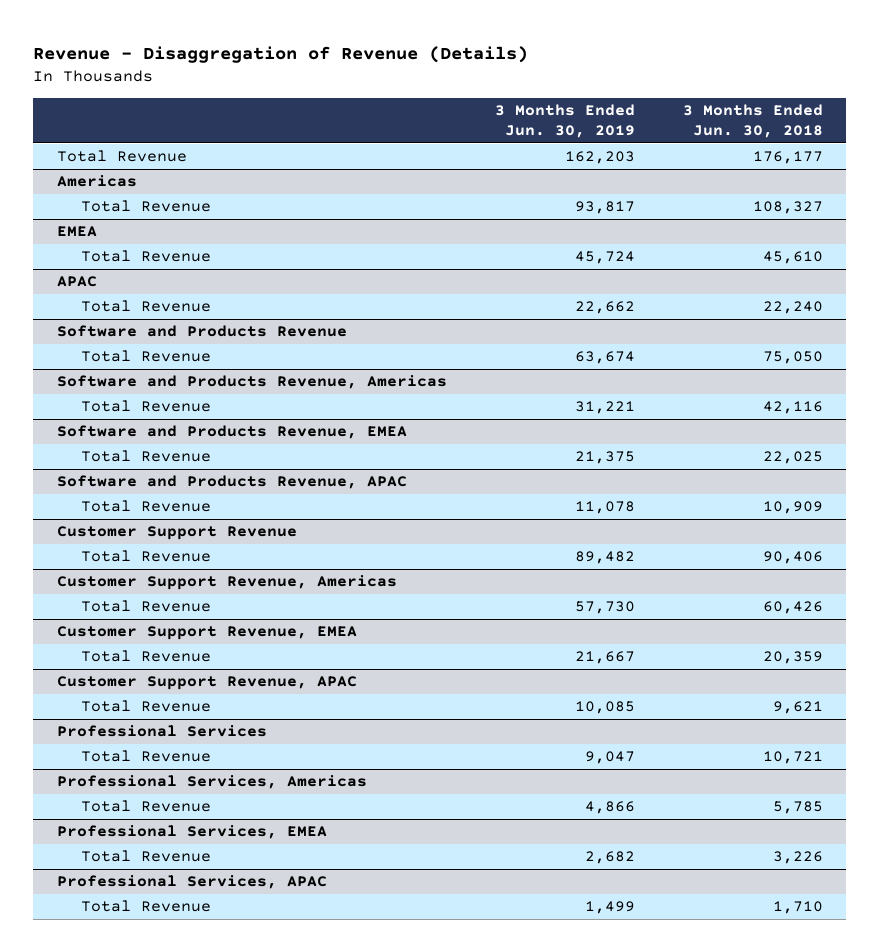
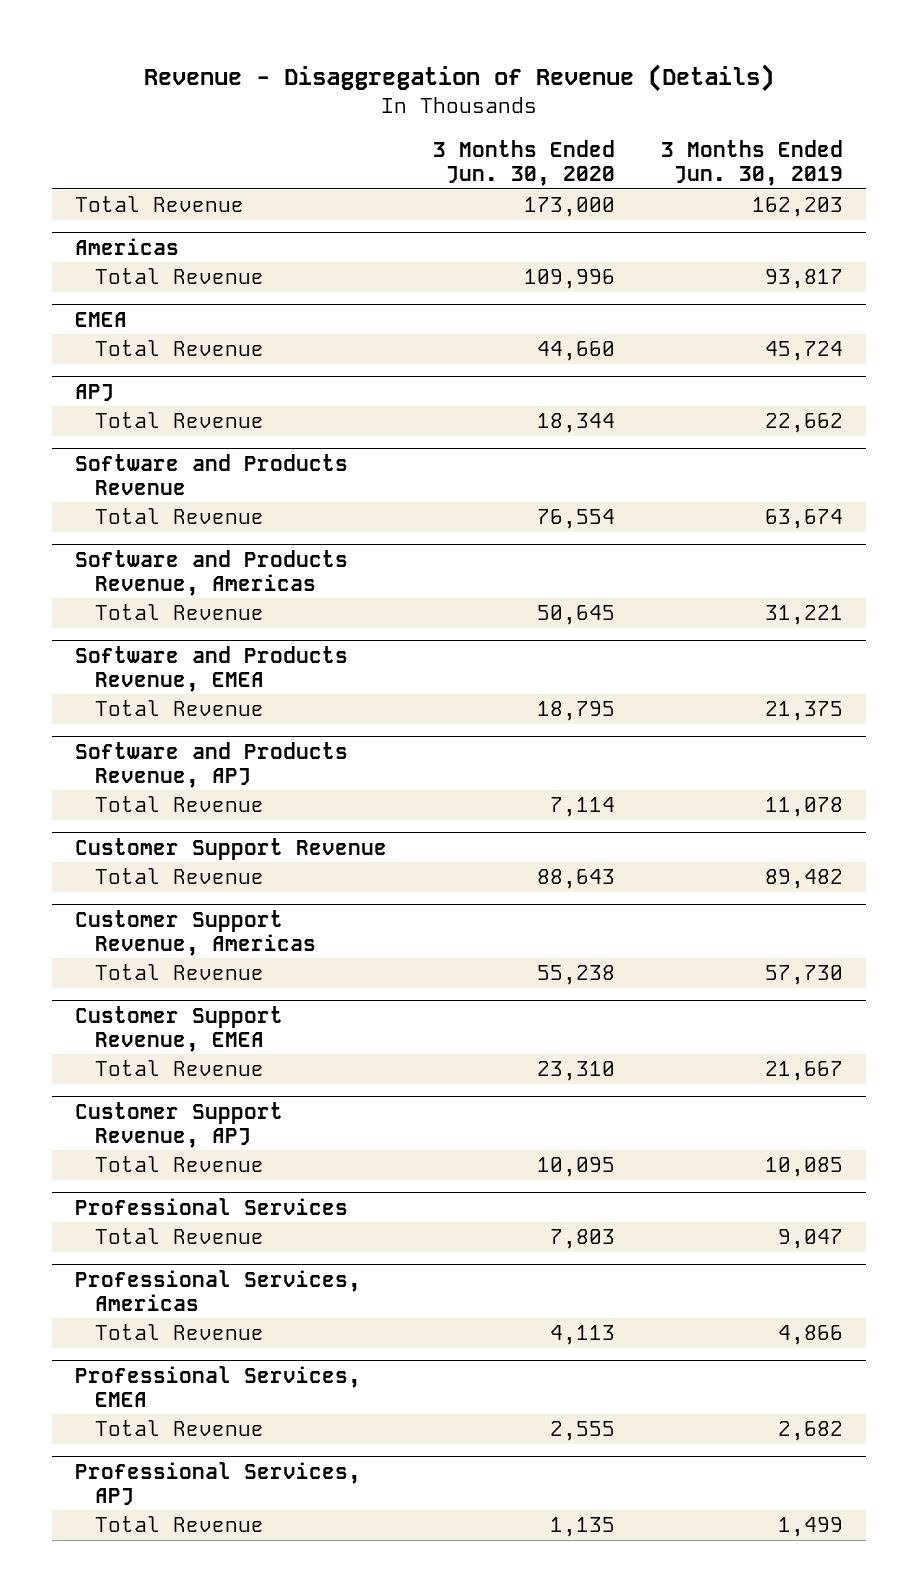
- | 3 Months Ended Jun. 30, 2019 | 3 Months Ended Jun. 30, 2018
+ | 3 Months Ended Jun. 30, 2020 | 3 Months Ended Jun. 30, 2019
- APAC
+ APJ
- Software and Products Revenue, APAC
+ Software and Products Revenue, APJ
- Customer Support Revenue, APAC
+ Customer Support Revenue, APJ
- Professional Services, APAC
+ Professional Services, APJ

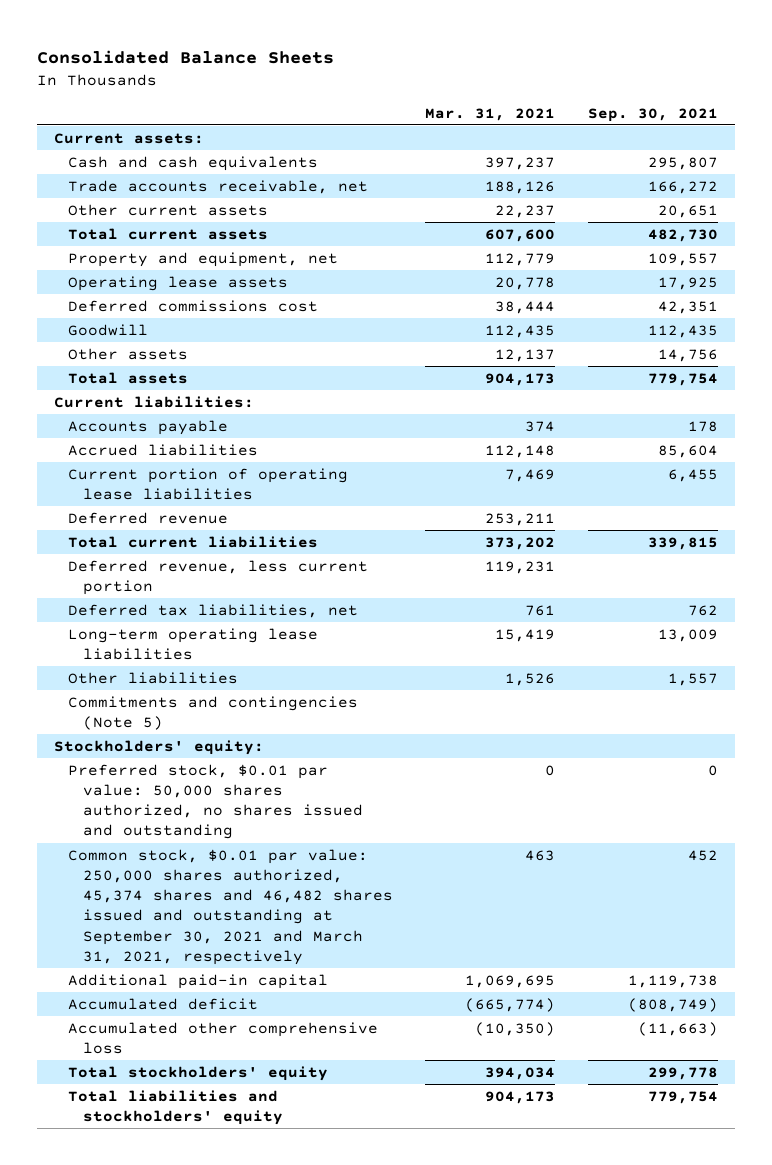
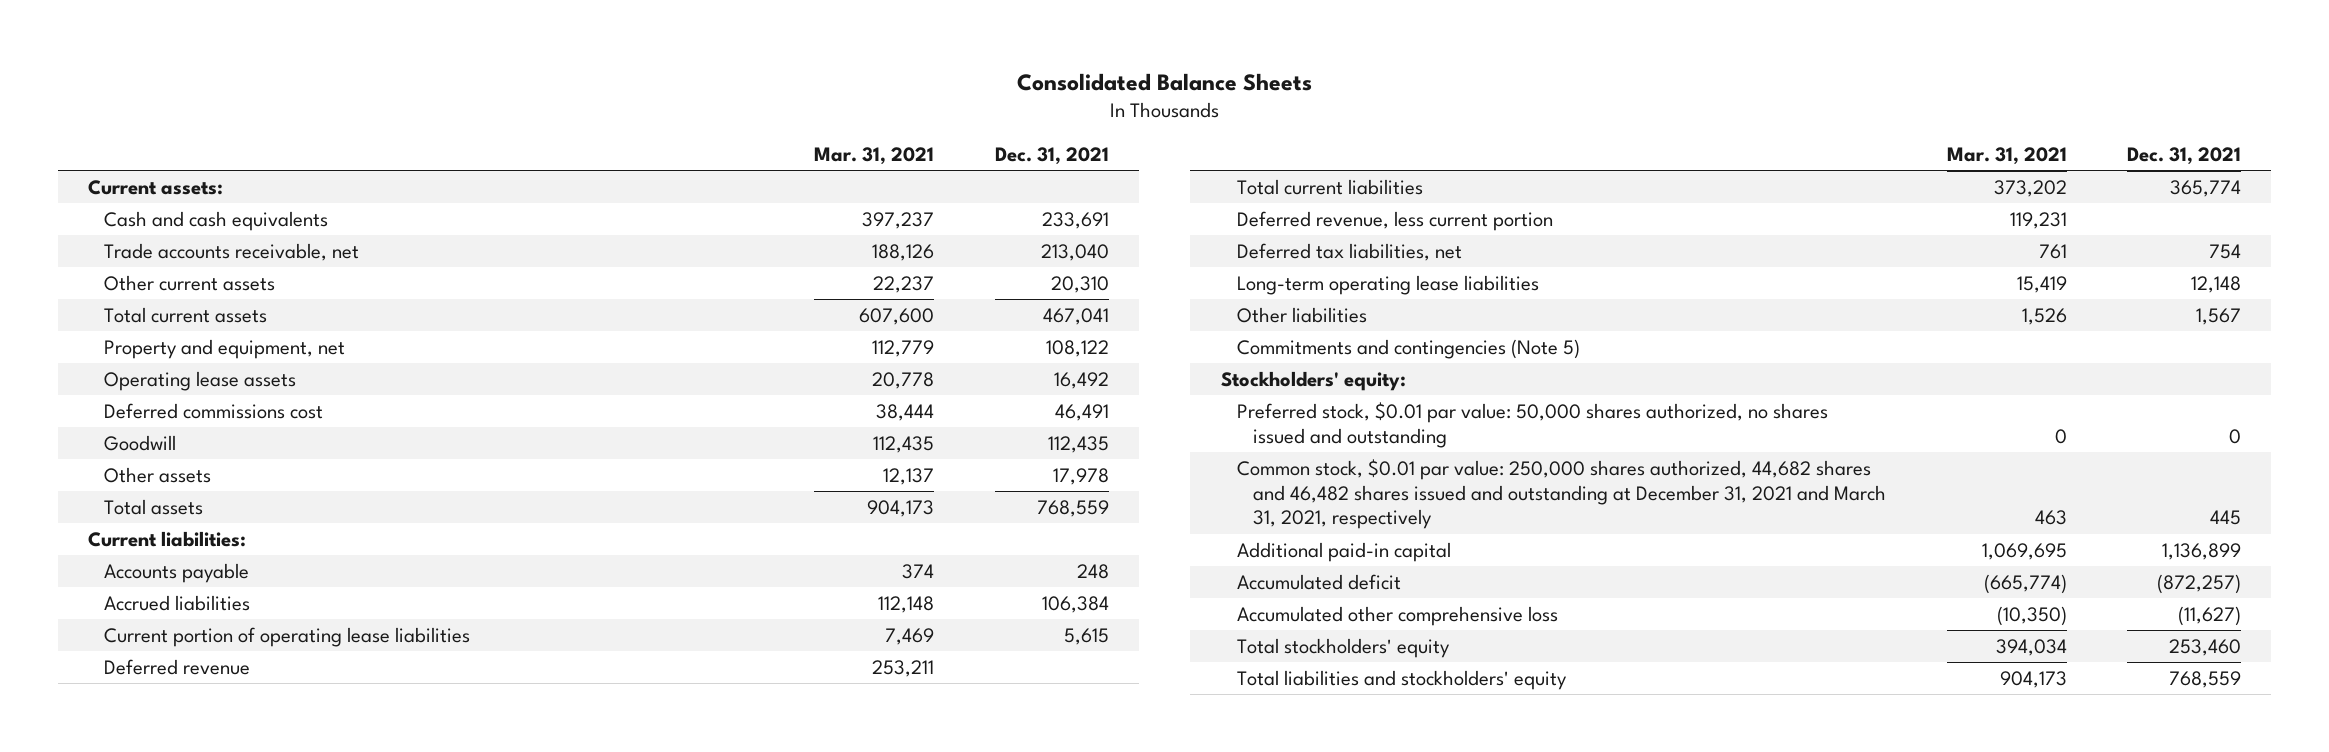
- | Mar. 31, 2021 | Sep. 30, 2021
+ | Mar. 31, 2021 | Dec. 31, 2021
- Common stock, $0.01 par value: 250,000 shares authorized, 45,374 shares and 46,482 shares issued and outstanding at September 30, 2021 and March 31, 2021, respectively | 463 | 452
+ Common stock, $0.01 par value: 250,000 shares authorized, 44,682 shares and 46,482 shares issued and outstanding at December 31, 2021 and March 31, 2021, respectively | 463 | 445

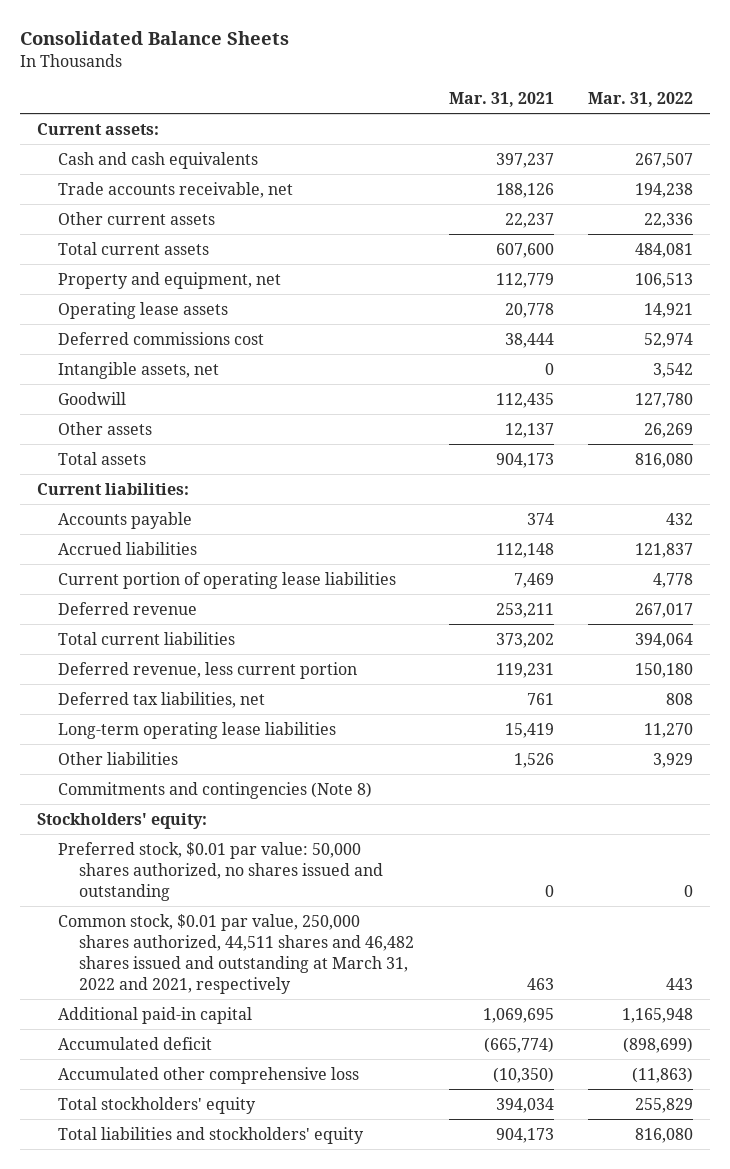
- | Mar. 31, 2021 | Dec. 31, 2021
+ | Mar. 31, 2021 | Mar. 31, 2022
+ Intangible assets, net | 0 | 3,542
- Commitments and contingencies (Note 5)
+ Commitments and contingencies (Note 8)
- Common stock, $0.01 par value: 250,000 shares authorized, 44,682 shares and 46,482 shares issued and outstanding at December 31, 2021 and March 31, 2021, respectively | 463 | 445
+ Common stock, $0.01 par value, 250,000 shares authorized, 44,511 shares and 46,482 shares issued and outstanding at March 31, 2022 and 2021, respectively | 463 | 443

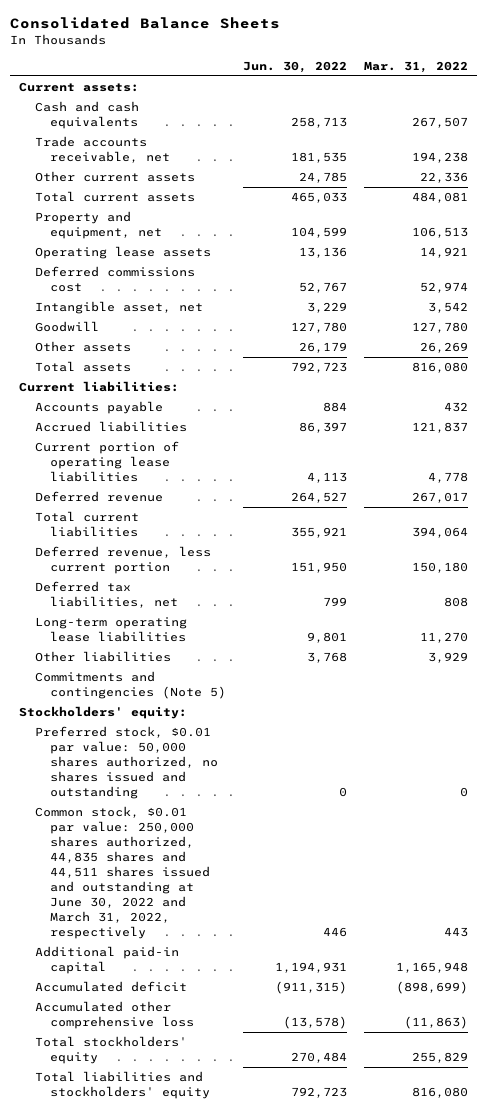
- | Mar. 31, 2021 | Mar. 31, 2022
+ | Jun. 30, 2022 | Mar. 31, 2022
- Intangible assets, net | 0 | 3,542
+ Intangible asset, net | 3,229 | 3,542
- Commitments and contingencies (Note 8)
+ Commitments and contingencies (Note 5)
- Common stock, $0.01 par value, 250,000 shares authorized, 44,511 shares and 46,482 shares issued and outstanding at March 31, 2022 and 2021, respectively | 463 | 443
+ Common stock, $0.01 par value: 250,000 shares authorized, 44,835 shares and 44,511 shares issued and outstanding at June 30, 2022 and March 31, 2022, respectively | 446 | 443

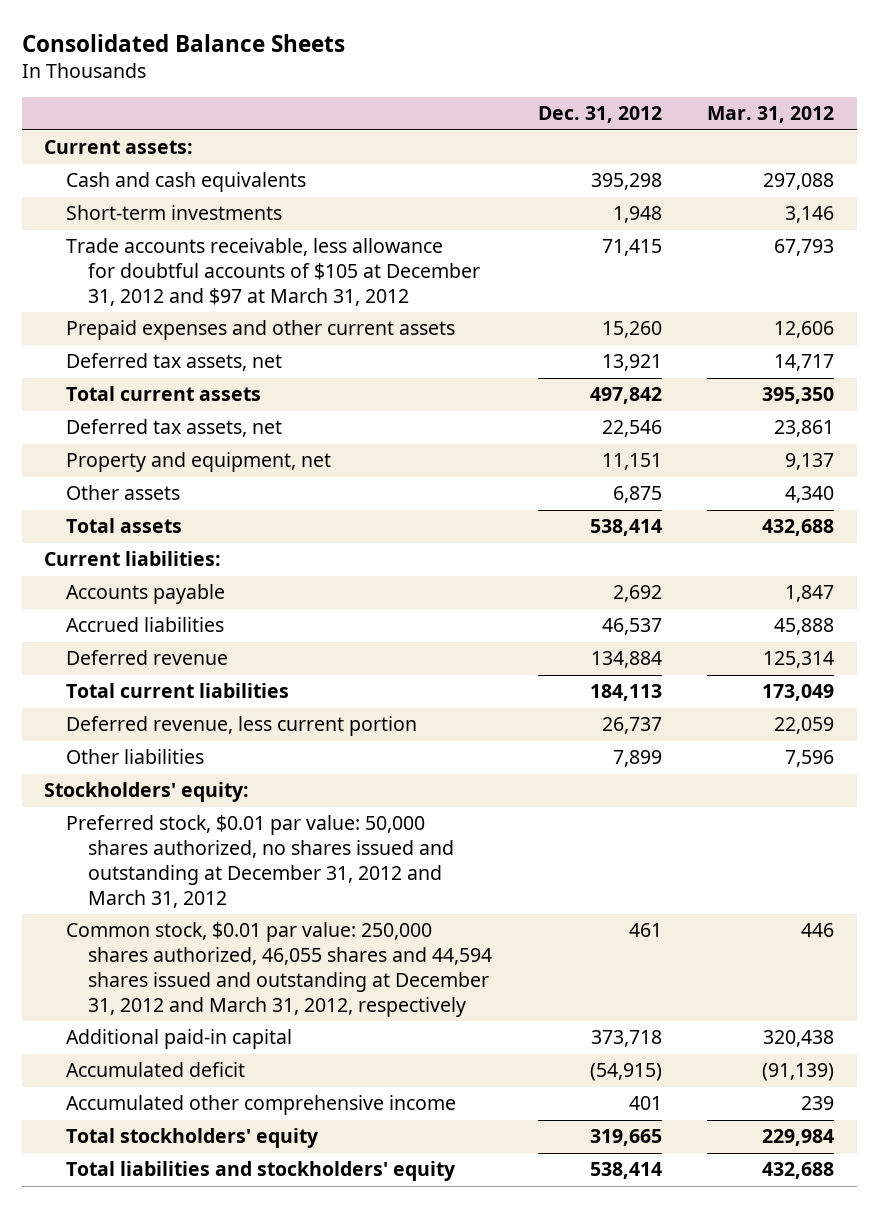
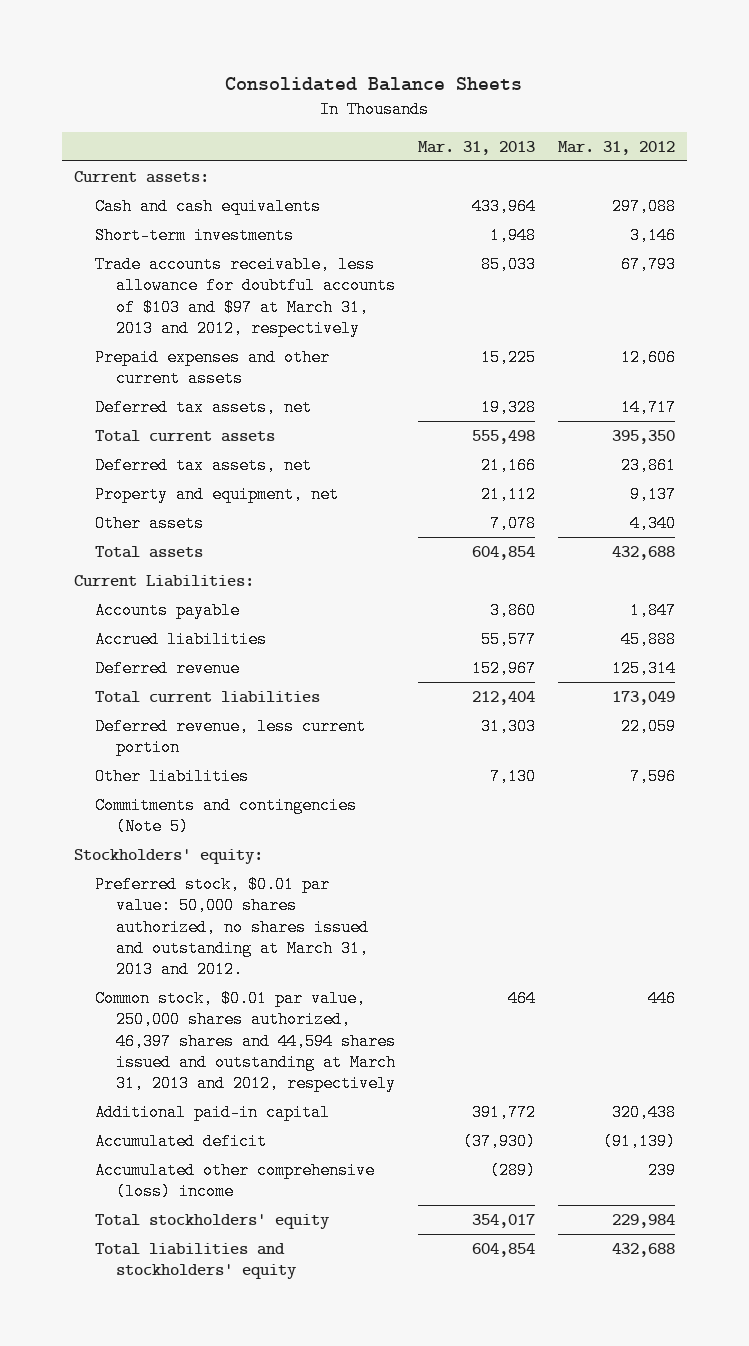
- | Dec. 31, 2012 | Mar. 31, 2012
+ | Mar. 31, 2013 | Mar. 31, 2012
- Trade accounts receivable, less allowance for doubtful accounts of $105 at December 31, 2012 and $97 at March 31, 2012 | 71,415 | 67,793
+ Trade accounts receivable, less allowance for doubtful accounts of $103 and $97 at March 31, 2013 and 2012, respectively | 85,033 | 67,793
- Current liabilities:
+ Current Liabilities:
+ Commitments and contingencies (Note 5)
- Preferred stock, $0.01 par value: 50,000 shares authorized, no shares issued and outstanding at December 31, 2012 and March 31, 2012
- Common stock, $0.01 par value: 250,000 shares authorized, 46,055 shares and 44,594 shares issued and outstanding at December 31, 2012 and March 31, 2012, respectively | 461 | 446
+ Preferred stock, $0.01 par value: 50,000 shares authorized, no shares issued and outstanding at March 31, 2013 and 2012.
+ Common stock, $0.01 par value, 250,000 shares authorized, 46,397 shares and 44,594 shares issued and outstanding at March 31, 2013 and 2012, respectively | 464 | 446
- Accumulated other comprehensive income | 401 | 239
+ Accumulated other comprehensive (loss) income | (289) | 239

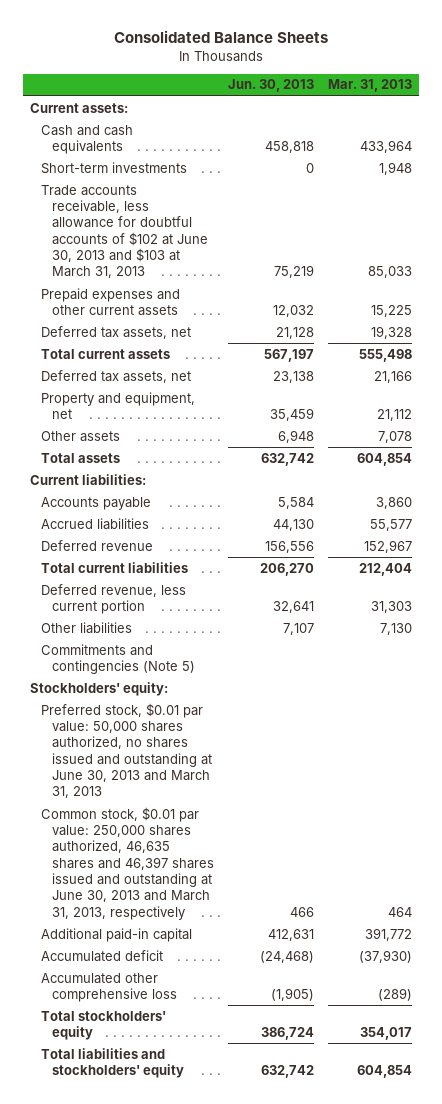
- | Mar. 31, 2013 | Mar. 31, 2012
+ | Jun. 30, 2013 | Mar. 31, 2013
- Trade accounts receivable, less allowance for doubtful accounts of $103 and $97 at March 31, 2013 and 2012, respectively | 85,033 | 67,793
+ Trade accounts receivable, less allowance for doubtful accounts of $102 at June 30, 2013 and $103 at March 31, 2013 | 75,219 | 85,033
- Current Liabilities:
+ Current liabilities:
- Preferred stock, $0.01 par value: 50,000 shares authorized, no shares issued and outstanding at March 31, 2013 and 2012.
- Common stock, $0.01 par value, 250,000 shares authorized, 46,397 shares and 44,594 shares issued and outstanding at March 31, 2013 and 2012, respectively | 464 | 446
+ Preferred stock, $0.01 par value: 50,000 shares authorized, no shares issued and outstanding at June 30, 2013 and March 31, 2013
+ Common stock, $0.01 par value: 250,000 shares authorized, 46,635 shares and 46,397 shares issued and outstanding at June 30, 2013 and March 31, 2013, respectively | 466 | 464
- Accumulated other comprehensive (loss) income | (289) | 239
+ Accumulated other comprehensive loss | (1,905) | (289)

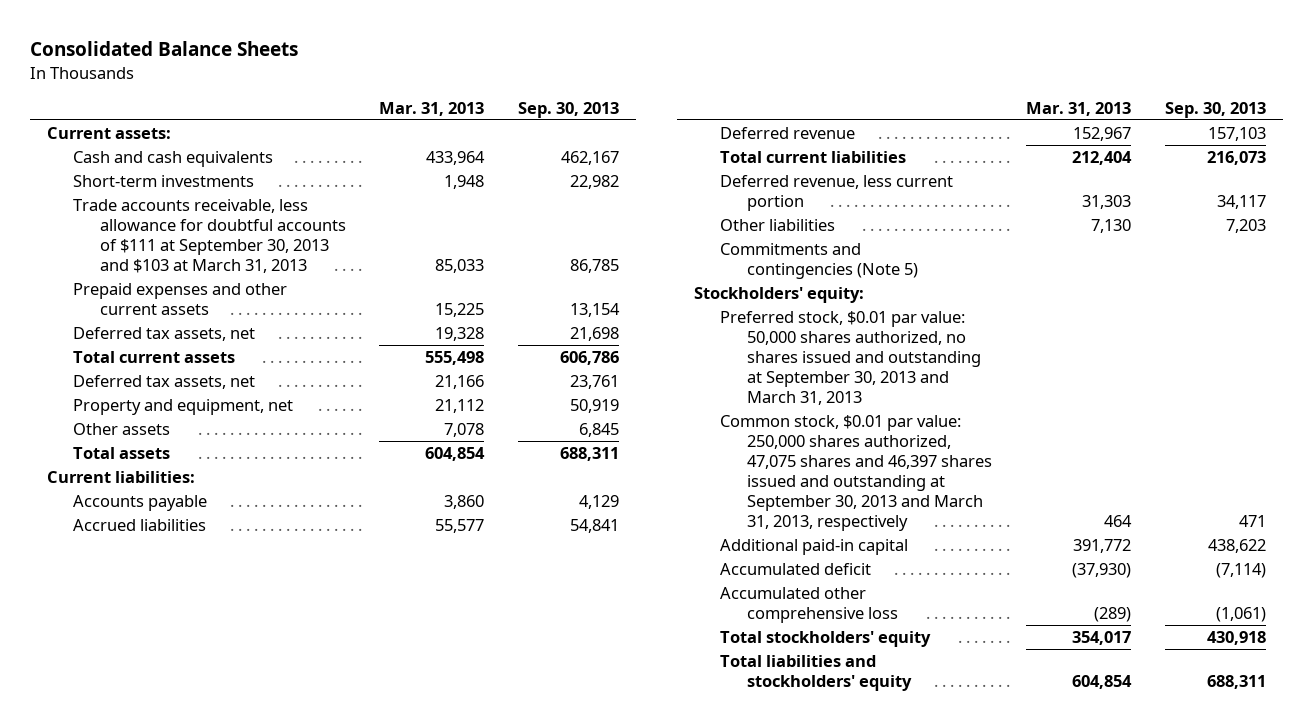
- | Jun. 30, 2013 | Mar. 31, 2013
+ | Mar. 31, 2013 | Sep. 30, 2013
- Trade accounts receivable, less allowance for doubtful accounts of $102 at June 30, 2013 and $103 at March 31, 2013 | 75,219 | 85,033
+ Trade accounts receivable, less allowance for doubtful accounts of $111 at September 30, 2013 and $103 at March 31, 2013 | 85,033 | 86,785
- Preferred stock, $0.01 par value: 50,000 shares authorized, no shares issued and outstanding at June 30, 2013 and March 31, 2013
- Common stock, $0.01 par value: 250,000 shares authorized, 46,635 shares and 46,397 shares issued and outstanding at June 30, 2013 and March 31, 2013, respectively | 466 | 464
+ Preferred stock, $0.01 par value: 50,000 shares authorized, no shares issued and outstanding at September 30, 2013 and March 31, 2013
+ Common stock, $0.01 par value: 250,000 shares authorized, 47,075 shares and 46,397 shares issued and outstanding at September 30, 2013 and March 31, 2013, respectively | 464 | 471

